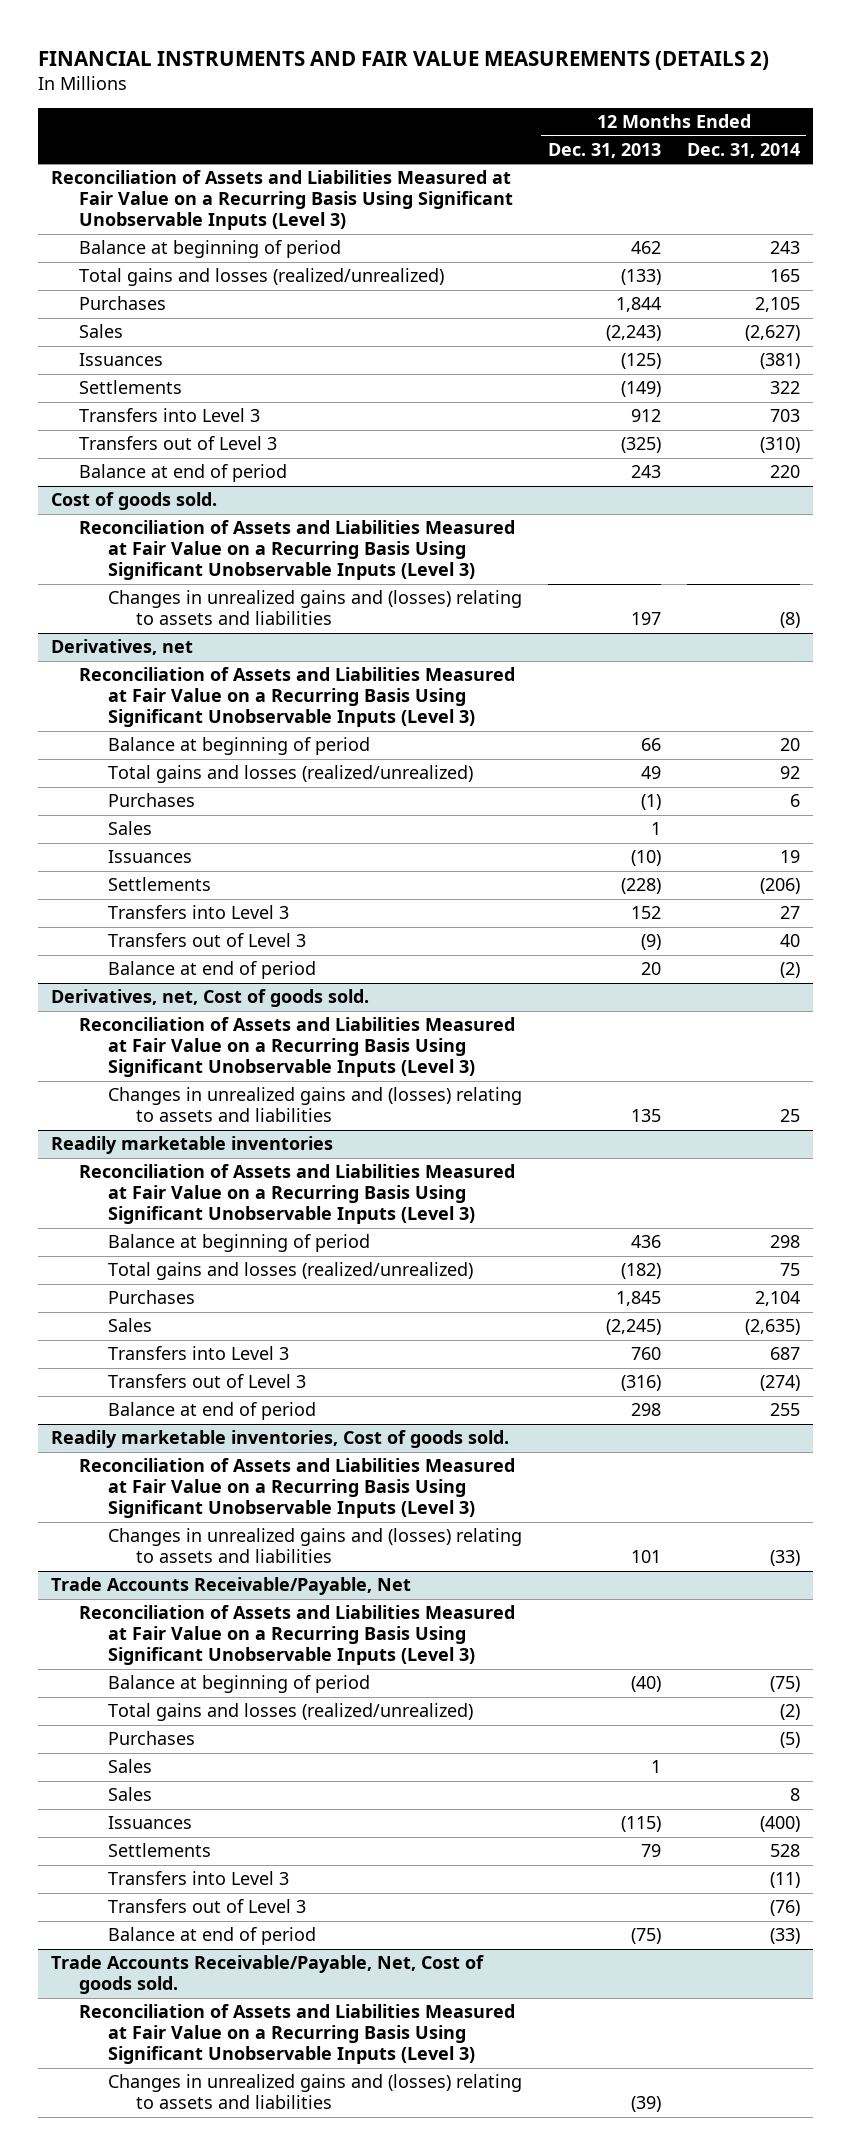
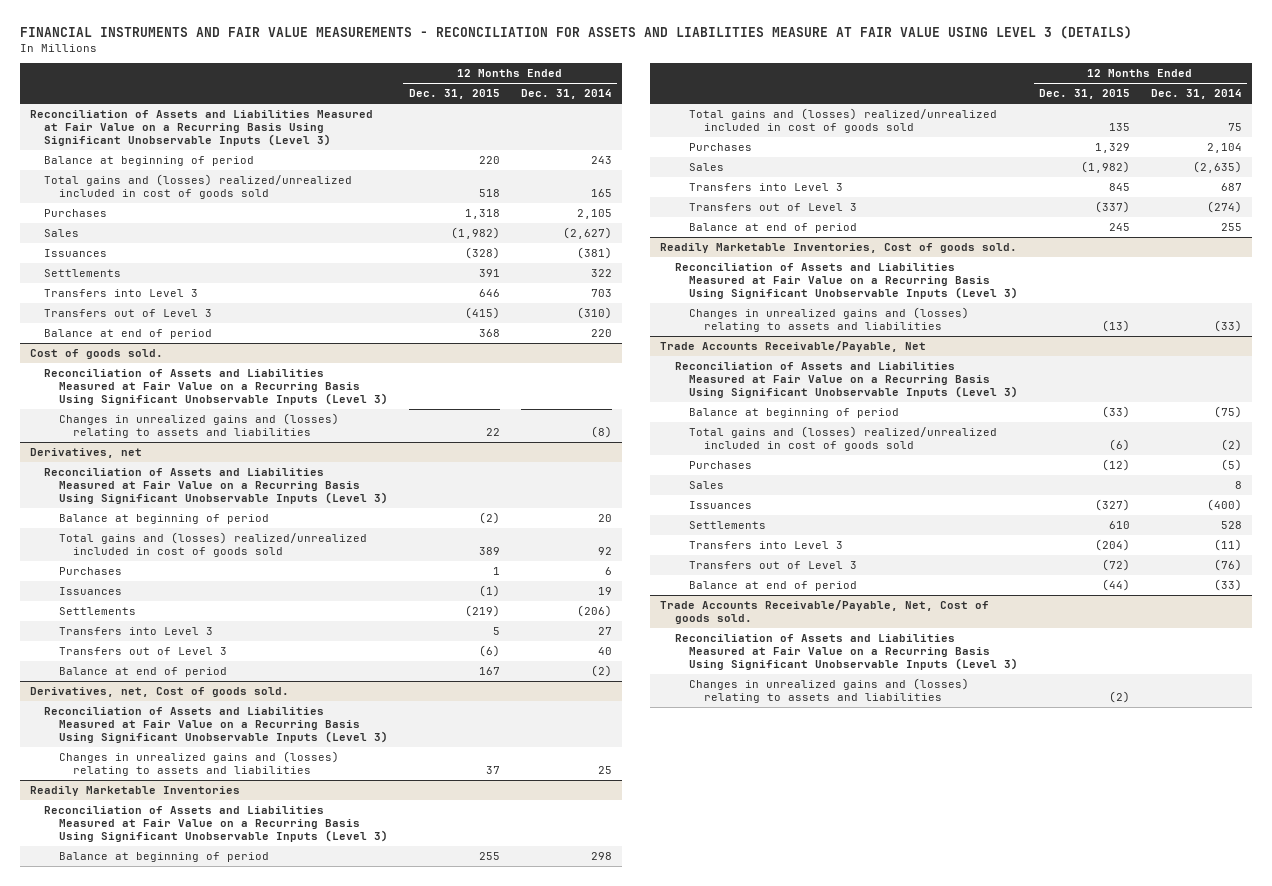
- FINANCIAL INSTRUMENTS AND FAIR VALUE MEASUREMENTS (DETAILS 2)
+ FINANCIAL INSTRUMENTS AND FAIR VALUE MEASUREMENTS - RECONCILIATION FOR ASSETS AND LIABILITIES MEASURE AT FAIR VALUE USING LEVEL 3 (DETAILS)
- | 12 Months Ended Dec. 31, 2013 | 12 Months Ended Dec. 31, 2014
+ | 12 Months Ended Dec. 31, 2015 | 12 Months Ended Dec. 31, 2014
- Total gains and losses (realized/unrealized) | (133) | 165
+ Total gains and (losses) realized/unrealized included in cost of goods sold | 518 | 165
@ Derivatives, net
- Total gains and losses (realized/unrealized) | 49 | 92
+ Total gains and (losses) realized/unrealized included in cost of goods sold | 389 | 92
- Sales | 1 |
- Readily marketable inventories
+ Readily Marketable Inventories
- Total gains and losses (realized/unrealized) | (182) | 75
+ Total gains and (losses) realized/unrealized included in cost of goods sold | 135 | 75
- Readily marketable inventories, Cost of goods sold.
+ Readily Marketable Inventories, Cost of goods sold.
@ Trade Accounts Receivable/Payable, Net
- Total gains and losses (realized/unrealized) | | (2)
+ Total gains and (losses) realized/unrealized included in cost of goods sold | (6) | (2)
- Sales | 1 |

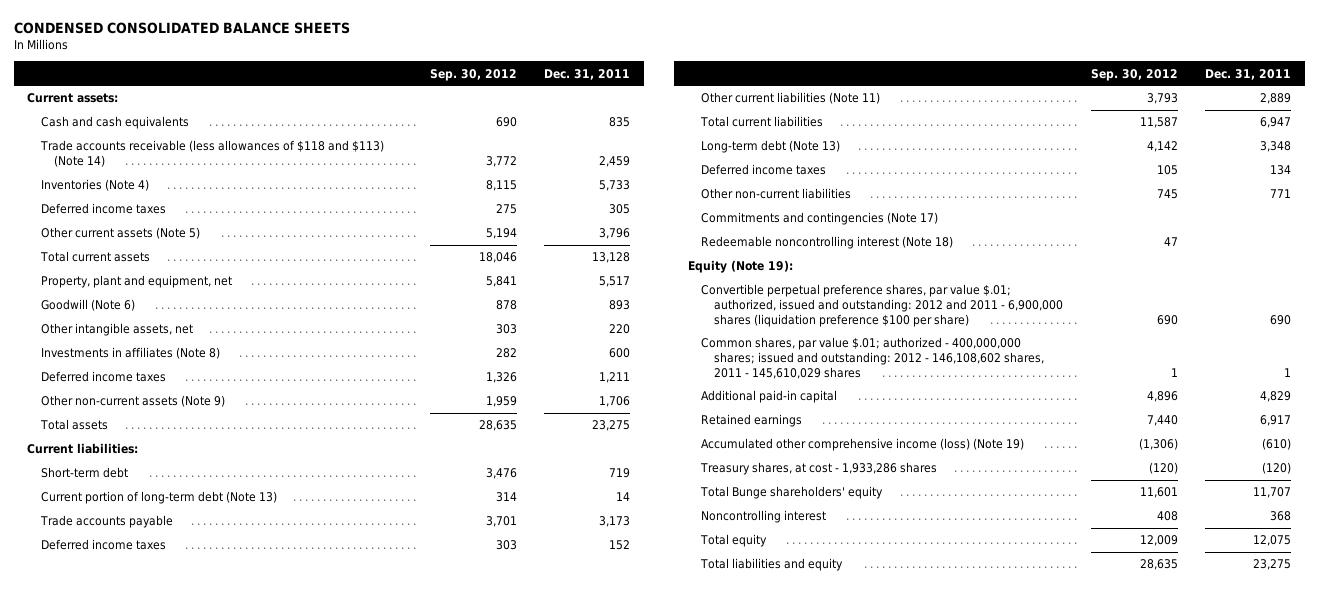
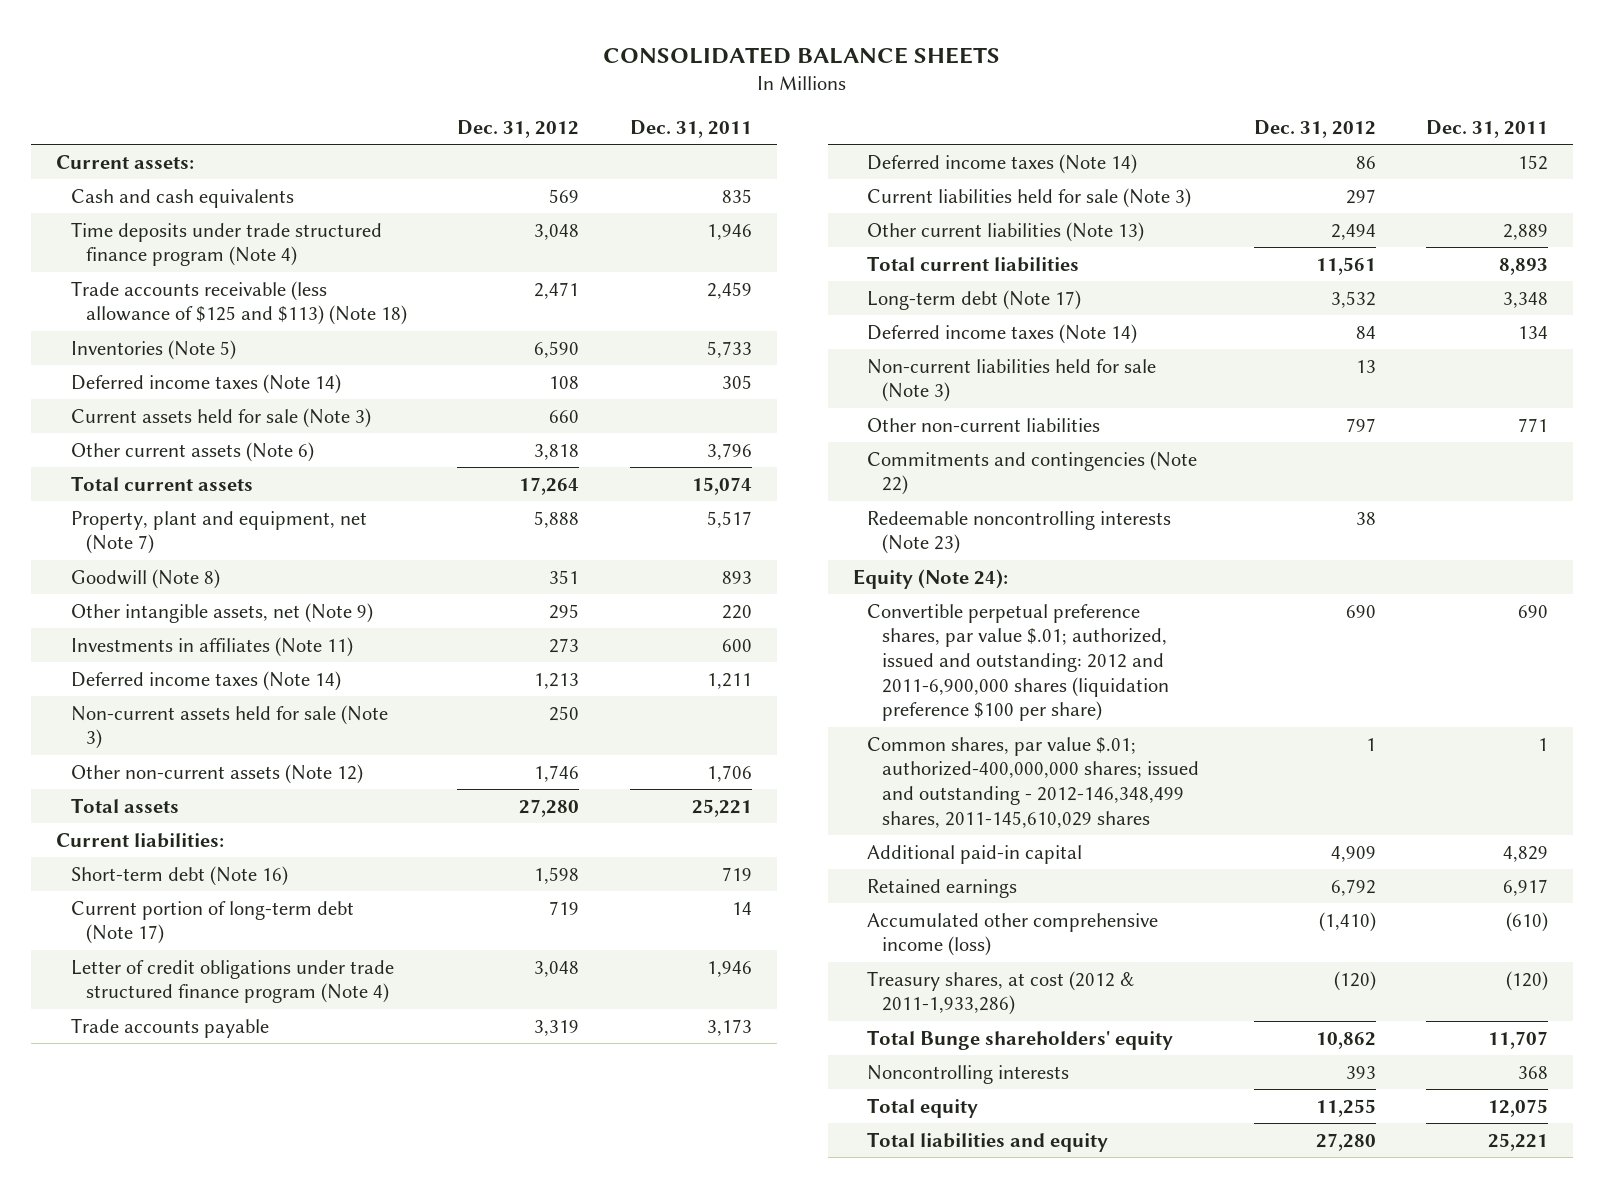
- CONDENSED CONSOLIDATED BALANCE SHEETS
+ CONSOLIDATED BALANCE SHEETS
- | Sep. 30, 2012 | Dec. 31, 2011
+ | Dec. 31, 2012 | Dec. 31, 2011
- Trade accounts receivable (less allowances of $118 and $113) (Note 14) | 3,772 | 2,459
- Inventories (Note 4) | 8,115 | 5,733
- Deferred income taxes | 275 | 305
- Other current assets (Note 5) | 5,194 | 3,796
- Total current assets | 18,046 | 13,128
- Property, plant and equipment, net | 5,841 | 5,517
- Goodwill (Note 6) | 878 | 893
- Other intangible assets, net | 303 | 220
- Investments in affiliates (Note 8) | 282 | 600
- Deferred income taxes | 1,326 | 1,211
- Other non-current assets (Note 9) | 1,959 | 1,706
- Total assets | 28,635 | 23,275
+ Time deposits under trade structured finance program (Note 4) | 3,048 | 1,946
+ Trade accounts receivable (less allowance of $125 and $113) (Note 18) | 2,471 | 2,459
+ Inventories (Note 5) | 6,590 | 5,733
+ Deferred income taxes (Note 14) | 108 | 305
+ Current assets held for sale (Note 3) | 660 |
+ Other current assets (Note 6) | 3,818 | 3,796
+ Total current assets | 17,264 | 15,074
+ Property, plant and equipment, net (Note 7) | 5,888 | 5,517
+ Goodwill (Note 8) | 351 | 893
+ Other intangible assets, net (Note 9) | 295 | 220
+ Investments in affiliates (Note 11) | 273 | 600
+ Deferred income taxes (Note 14) | 1,213 | 1,211
+ Non-current assets held for sale (Note 3) | 250 |
+ Other non-current assets (Note 12) | 1,746 | 1,706
+ Total assets | 27,280 | 25,221
- Short-term debt | 3,476 | 719
- Current portion of long-term debt (Note 13) | 314 | 14
+ Short-term debt (Note 16) | 1,598 | 719
+ Current portion of long-term debt (Note 17) | 719 | 14
+ Letter of credit obligations under trade structured finance program (Note 4) | 3,048 | 1,946
- Deferred income taxes | 303 | 152
- Other current liabilities (Note 11) | 3,793 | 2,889
- Total current liabilities | 11,587 | 6,947
- Long-term debt (Note 13) | 4,142 | 3,348
- Deferred income taxes | 105 | 134
+ Deferred income taxes (Note 14) | 86 | 152
+ Current liabilities held for sale (Note 3) | 297 |
+ Other current liabilities (Note 13) | 2,494 | 2,889
+ Total current liabilities | 11,561 | 8,893
+ Long-term debt (Note 17) | 3,532 | 3,348
+ Deferred income taxes (Note 14) | 84 | 134
+ Non-current liabilities held for sale (Note 3) | 13 |
- Commitments and contingencies (Note 17)
- Redeemable noncontrolling interest (Note 18) | 47 |
- Equity (Note 19):
- Convertible perpetual preference shares, par value $.01; authorized, issued and outstanding: 2012 and 2011 - 6,900,000 shares (liquidation preference $100 per share) | 690 | 690
- Common shares, par value $.01; authorized - 400,000,000 shares; issued and outstanding: 2012 - 146,108,602 shares, 2011 - 145,610,029 shares | 1 | 1
+ Commitments and contingencies (Note 22)
+ Redeemable noncontrolling interests (Note 23) | 38 |
+ Equity (Note 24):
+ Convertible perpetual preference shares, par value $.01; authorized, issued and outstanding: 2012 and 2011-6,900,000 shares (liquidation preference $100 per share) | 690 | 690
+ Common shares, par value $.01; authorized-400,000,000 shares; issued and outstanding - 2012-146,348,499 shares, 2011-145,610,029 shares | 1 | 1
- Accumulated other comprehensive income (loss) (Note 19) | (1,306) | (610)
- Treasury shares, at cost - 1,933,286 shares | (120) | (120)
+ Accumulated other comprehensive income (loss) | (1,410) | (610)
+ Treasury shares, at cost (2012 & 2011-1,933,286) | (120) | (120)
- Noncontrolling interest | 408 | 368
+ Noncontrolling interests | 393 | 368
- Total liabilities and equity | 28,635 | 23,275
+ Total liabilities and equity | 27,280 | 25,221

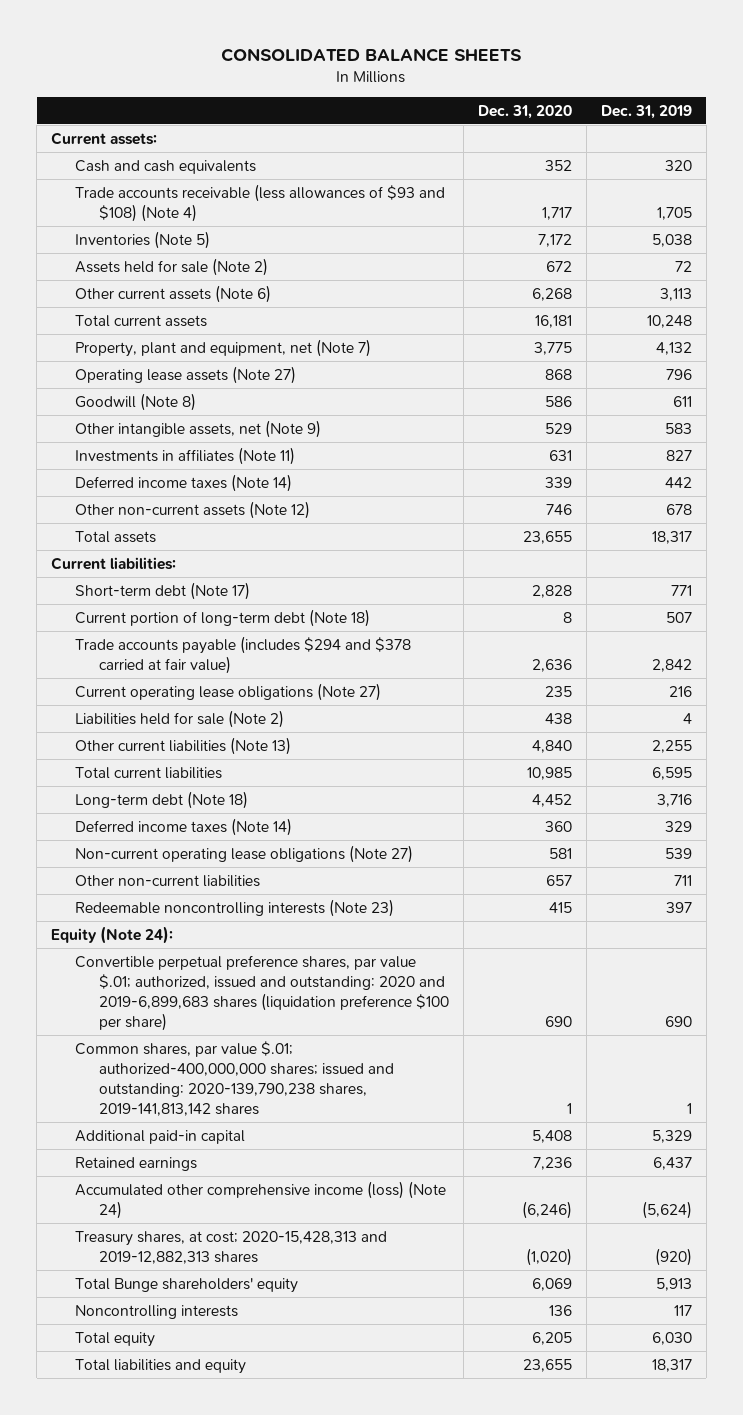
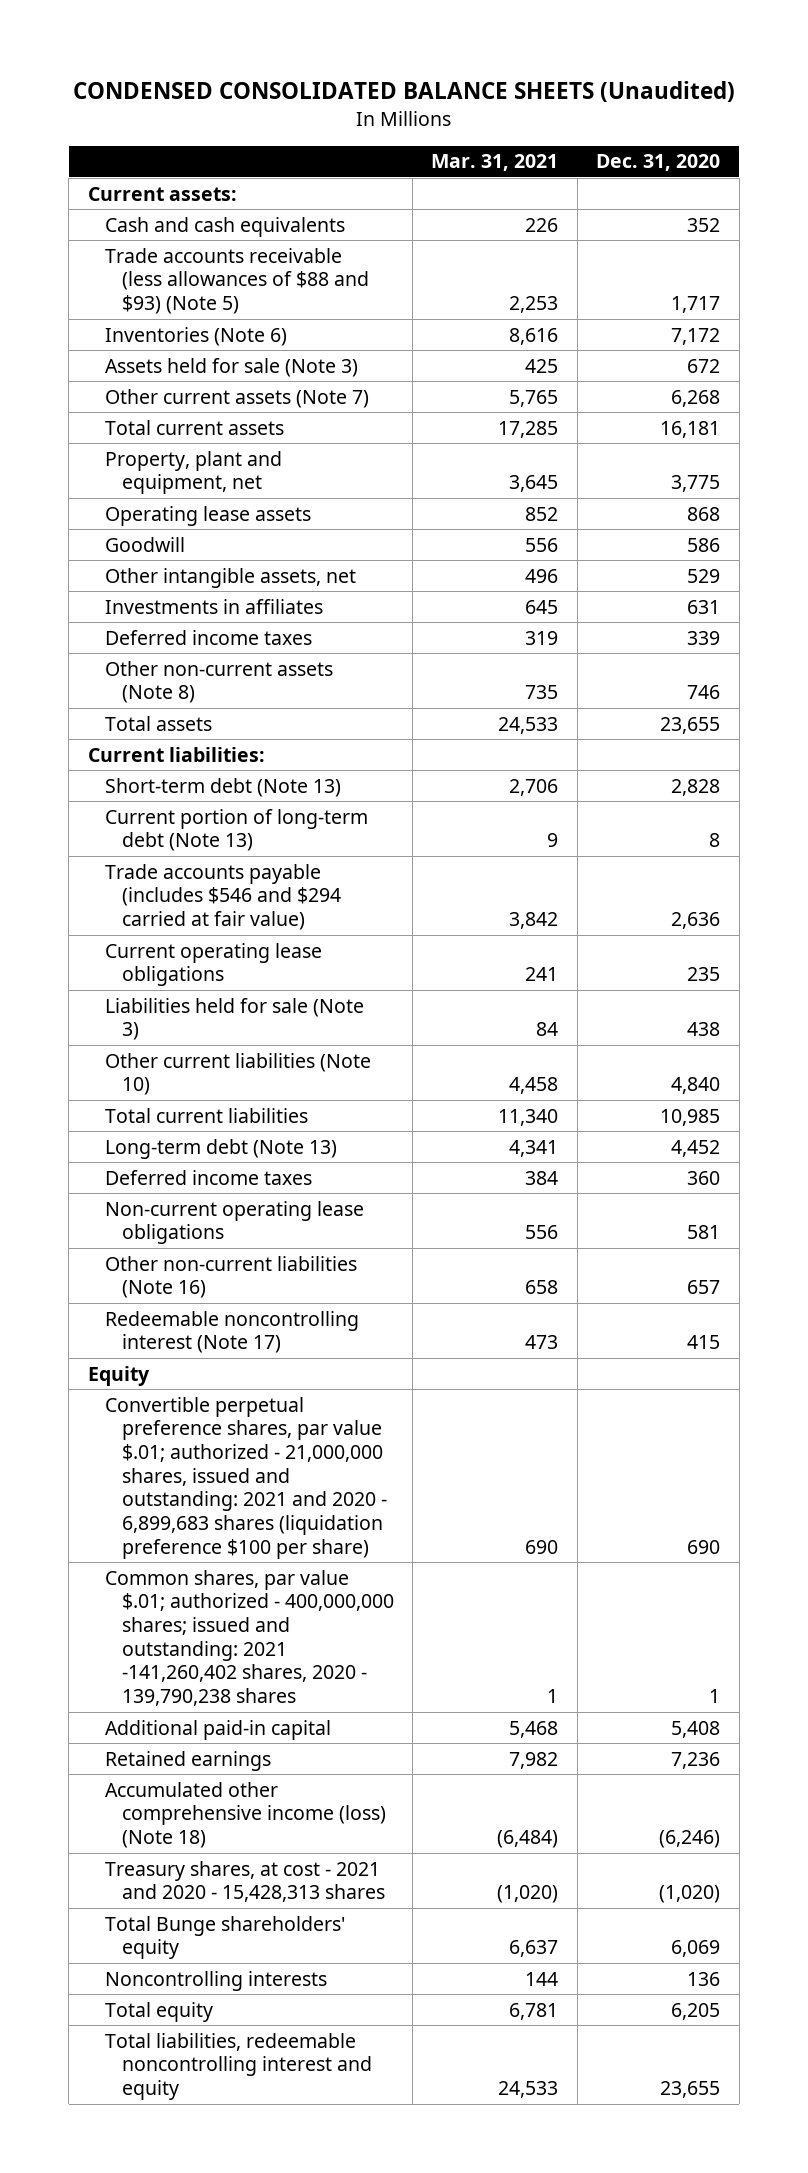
- CONSOLIDATED BALANCE SHEETS
+ CONDENSED CONSOLIDATED BALANCE SHEETS (Unaudited)
- | Dec. 31, 2020 | Dec. 31, 2019
+ | Mar. 31, 2021 | Dec. 31, 2020
- Trade accounts receivable (less allowances of $93 and $108) (Note 4) | 1,717 | 1,705
- Inventories (Note 5) | 7,172 | 5,038
- Assets held for sale (Note 2) | 672 | 72
- Other current assets (Note 6) | 6,268 | 3,113
+ Trade accounts receivable (less allowances of $88 and $93) (Note 5) | 2,253 | 1,717
+ Inventories (Note 6) | 8,616 | 7,172
+ Assets held for sale (Note 3) | 425 | 672
+ Other current assets (Note 7) | 5,765 | 6,268
- Property, plant and equipment, net (Note 7) | 3,775 | 4,132
- Operating lease assets (Note 27) | 868 | 796
- Goodwill (Note 8) | 586 | 611
- Other intangible assets, net (Note 9) | 529 | 583
- Investments in affiliates (Note 11) | 631 | 827
- Deferred income taxes (Note 14) | 339 | 442
- Other non-current assets (Note 12) | 746 | 678
+ Property, plant and equipment, net | 3,645 | 3,775
+ Operating lease assets | 852 | 868
+ Goodwill | 556 | 586
+ Other intangible assets, net | 496 | 529
+ Investments in affiliates | 645 | 631
+ Deferred income taxes | 319 | 339
+ Other non-current assets (Note 8) | 735 | 746
- Short-term debt (Note 17) | 2,828 | 771
- Current portion of long-term debt (Note 18) | 8 | 507
- Trade accounts payable (includes $294 and $378 carried at fair value) | 2,636 | 2,842
- Current operating lease obligations (Note 27) | 235 | 216
- Liabilities held for sale (Note 2) | 438 | 4
- Other current liabilities (Note 13) | 4,840 | 2,255
+ Short-term debt (Note 13) | 2,706 | 2,828
+ Current portion of long-term debt (Note 13) | 9 | 8
+ Trade accounts payable (includes $546 and $294 carried at fair value) | 3,842 | 2,636
+ Current operating lease obligations | 241 | 235
+ Liabilities held for sale (Note 3) | 84 | 438
+ Other current liabilities (Note 10) | 4,458 | 4,840
- Long-term debt (Note 18) | 4,452 | 3,716
- Deferred income taxes (Note 14) | 360 | 329
- Non-current operating lease obligations (Note 27) | 581 | 539
- Other non-current liabilities | 657 | 711
- Redeemable noncontrolling interests (Note 23) | 415 | 397
- Equity (Note 24):
- Convertible perpetual preference shares, par value $.01; authorized, issued and outstanding: 2020 and 2019-6,899,683 shares (liquidation preference $100 per share) | 690 | 690
- Common shares, par value $.01; authorized-400,000,000 shares; issued and outstanding: 2020-139,790,238 shares, 2019-141,813,142 shares | 1 | 1
+ Long-term debt (Note 13) | 4,341 | 4,452
+ Deferred income taxes | 384 | 360
+ Non-current operating lease obligations | 556 | 581
+ Other non-current liabilities (Note 16) | 658 | 657
+ Redeemable noncontrolling interest (Note 17) | 473 | 415
+ Equity
+ Convertible perpetual preference shares, par value $.01; authorized - 21,000,000 shares, issued and outstanding: 2021 and 2020 - 6,899,683 shares (liquidation preference $100 per share) | 690 | 690
+ Common shares, par value $.01; authorized - 400,000,000 shares; issued and outstanding: 2021 -141,260,402 shares, 2020 - 139,790,238 shares | 1 | 1
- Accumulated other comprehensive income (loss) (Note 24) | (6,246) | (5,624)
- Treasury shares, at cost; 2020-15,428,313 and 2019-12,882,313 shares | (1,020) | (920)
+ Accumulated other comprehensive income (loss) (Note 18) | (6,484) | (6,246)
+ Treasury shares, at cost - 2021 and 2020 - 15,428,313 shares | (1,020) | (1,020)
- Total liabilities and equity | 23,655 | 18,317
+ Total liabilities, redeemable noncontrolling interest and equity | 24,533 | 23,655

